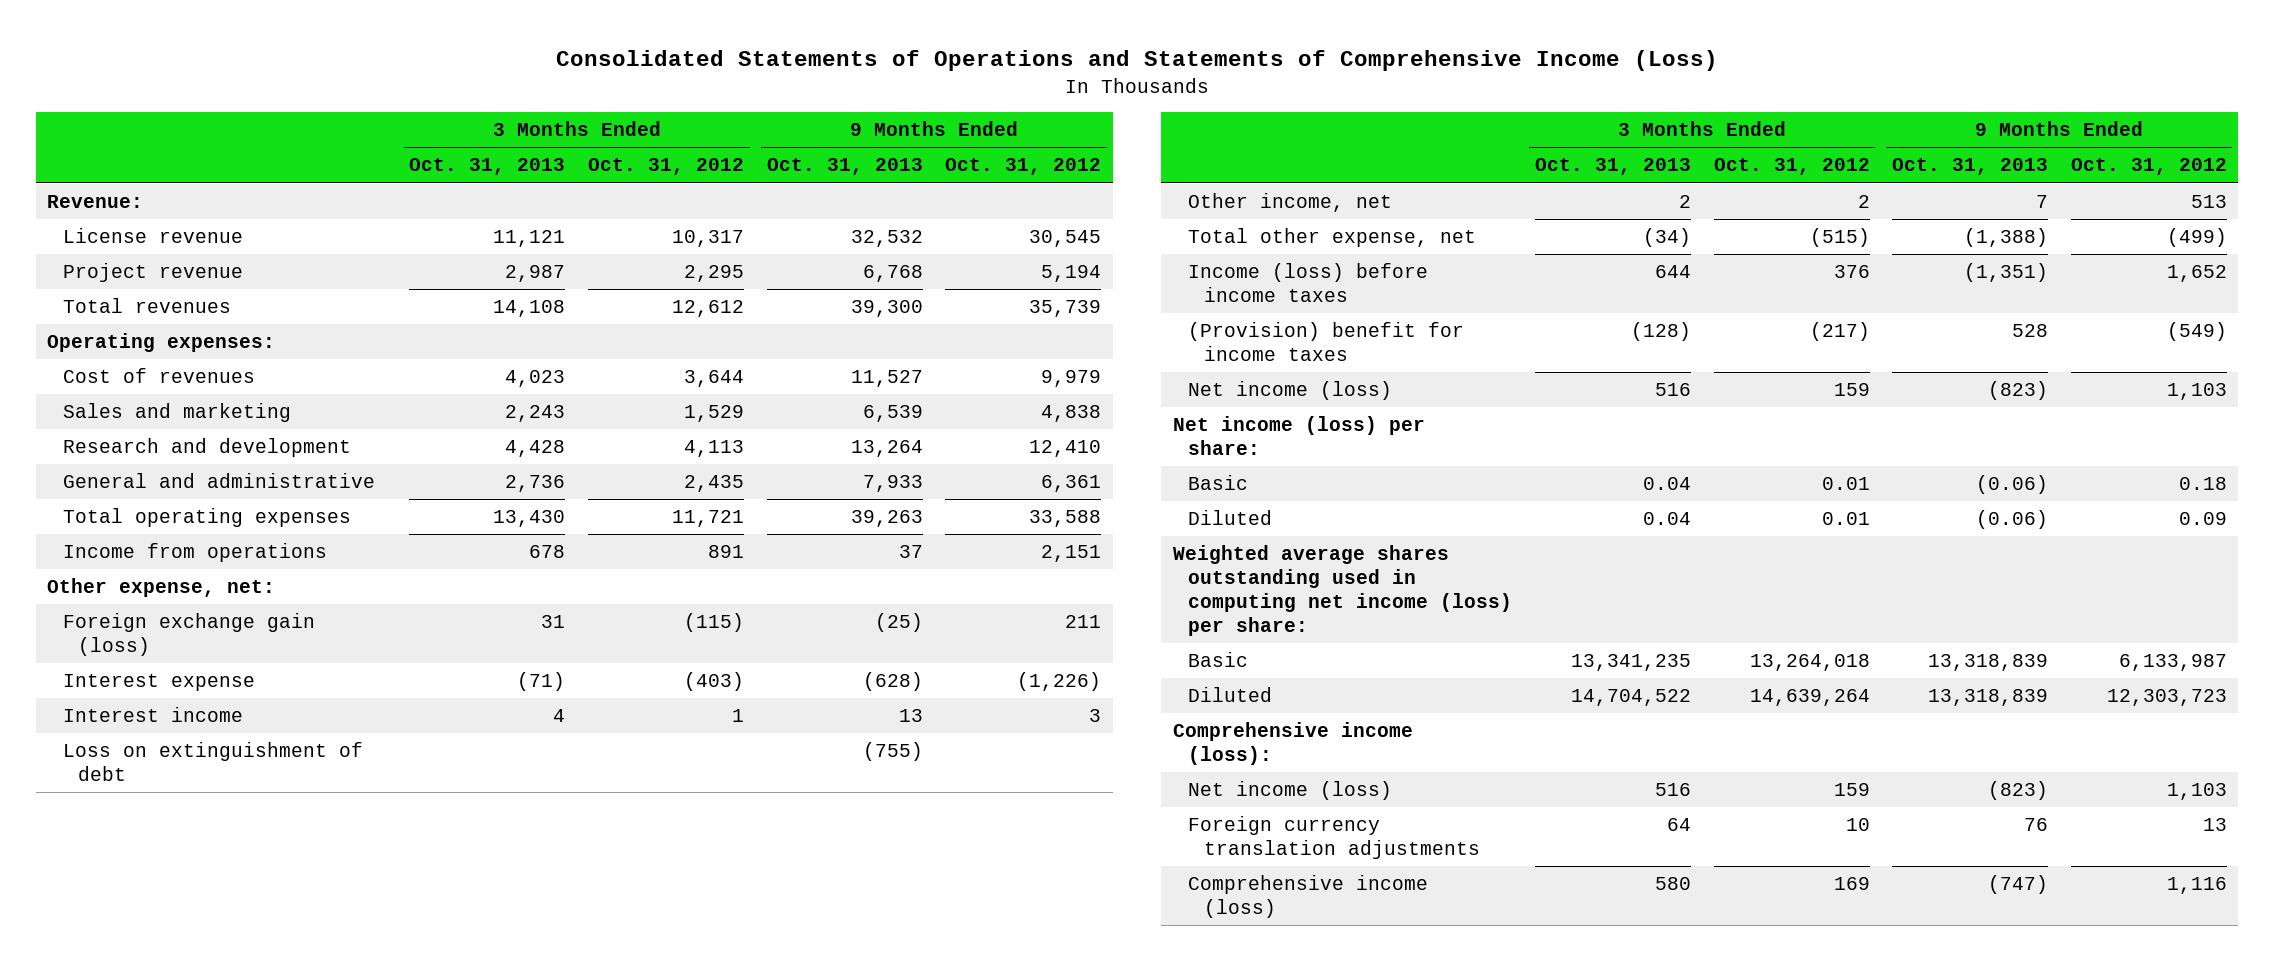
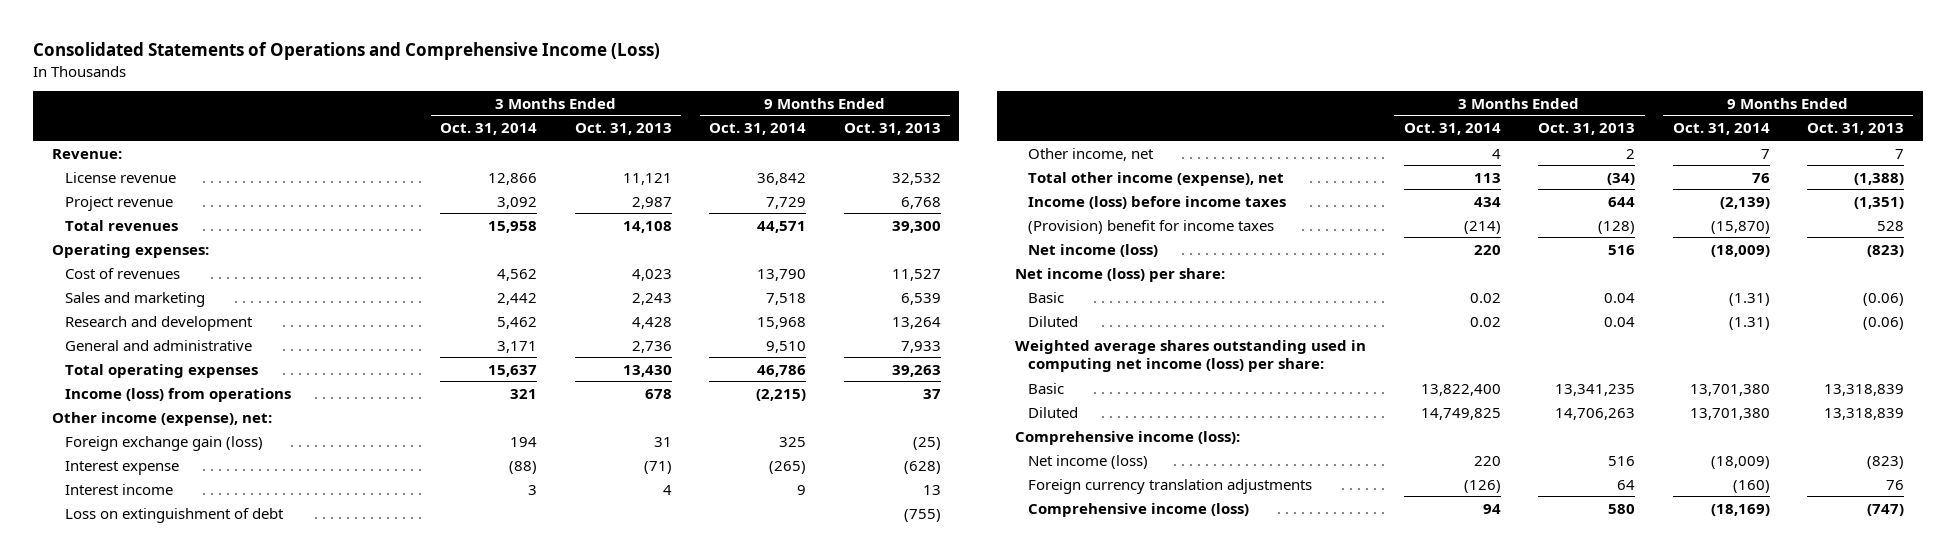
- Consolidated Statements of Operations and Statements of Comprehensive Income (Loss)
+ Consolidated Statements of Operations and Comprehensive Income (Loss)
- | 3 Months Ended Oct. 31, 2013 | 3 Months Ended Oct. 31, 2012 | 9 Months Ended Oct. 31, 2013 | 9 Months Ended Oct. 31, 2012
+ | 3 Months Ended Oct. 31, 2014 | 3 Months Ended Oct. 31, 2013 | 9 Months Ended Oct. 31, 2014 | 9 Months Ended Oct. 31, 2013
- Income from operations | 678 | 891 | 37 | 2,151
- Other expense, net:
+ Income (loss) from operations | 321 | 678 | (2,215) | 37
+ Other income (expense), net:
- Total other expense, net | (34) | (515) | (1,388) | (499)
+ Total other income (expense), net | 113 | (34) | 76 | (1,388)
- Diluted | 14,704,522 | 14,639,264 | 13,318,839 | 12,303,723
+ Diluted | 14,749,825 | 14,706,263 | 13,701,380 | 13,318,839

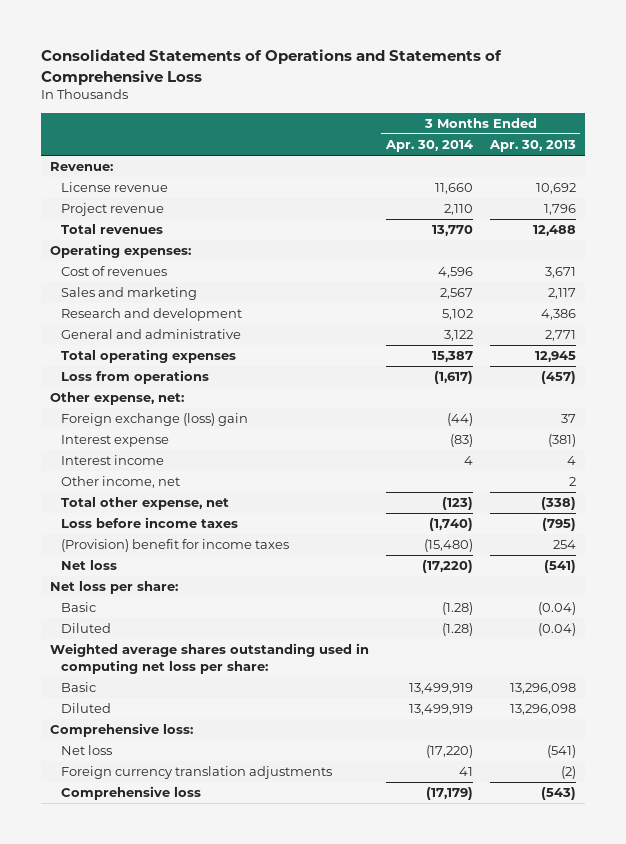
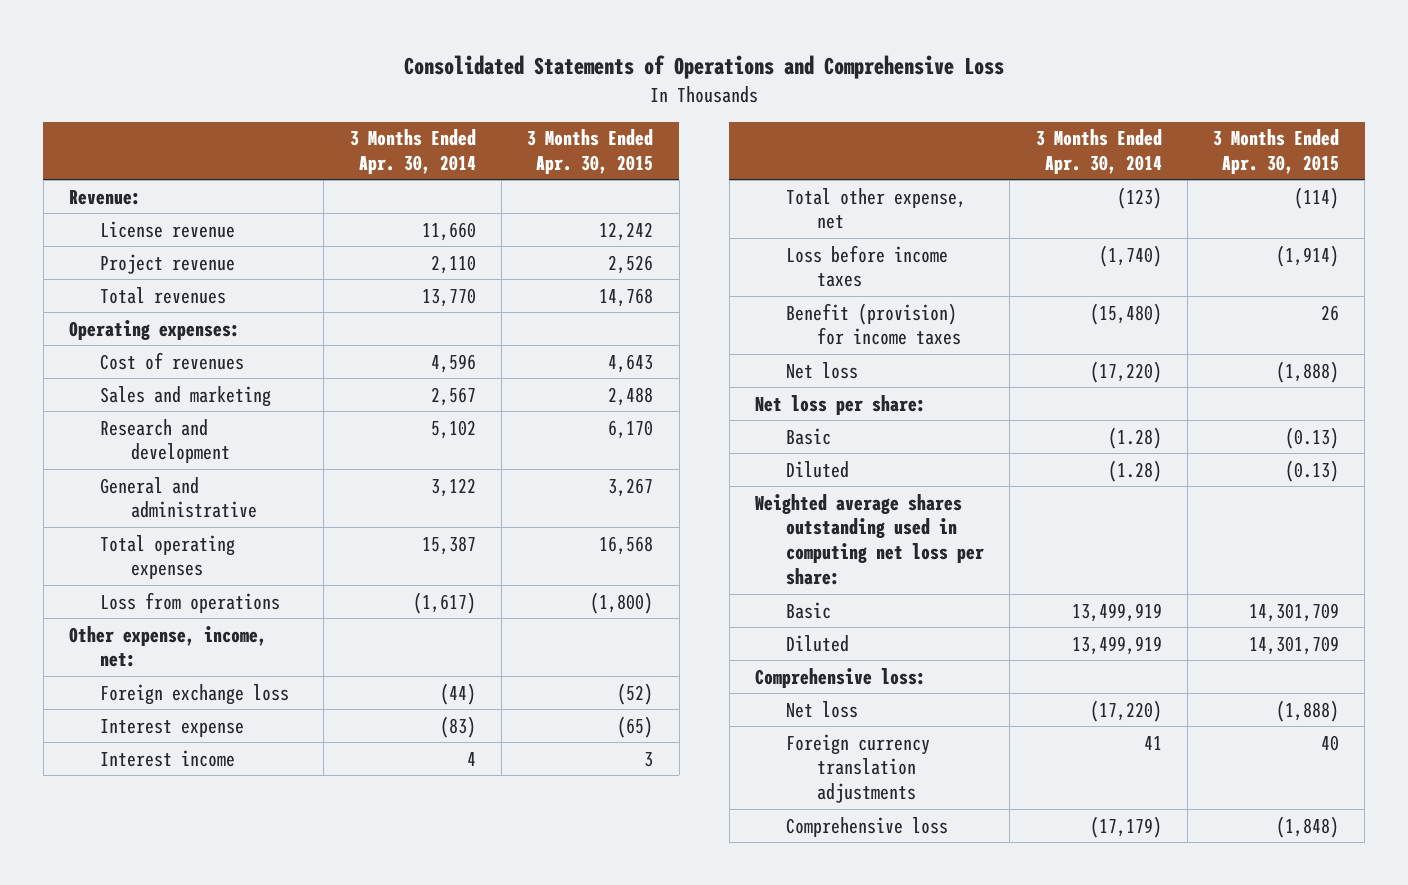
- Consolidated Statements of Operations and Statements of Comprehensive Loss
+ Consolidated Statements of Operations and Comprehensive Loss
- | 3 Months Ended Apr. 30, 2014 | 3 Months Ended Apr. 30, 2013
+ | 3 Months Ended Apr. 30, 2014 | 3 Months Ended Apr. 30, 2015
- Other expense, net:
- Foreign exchange (loss) gain | (44) | 37
+ Other expense, income, net:
+ Foreign exchange loss | (44) | (52)
- Other income, net | | 2
- (Provision) benefit for income taxes | (15,480) | 254
+ Benefit (provision) for income taxes | (15,480) | 26

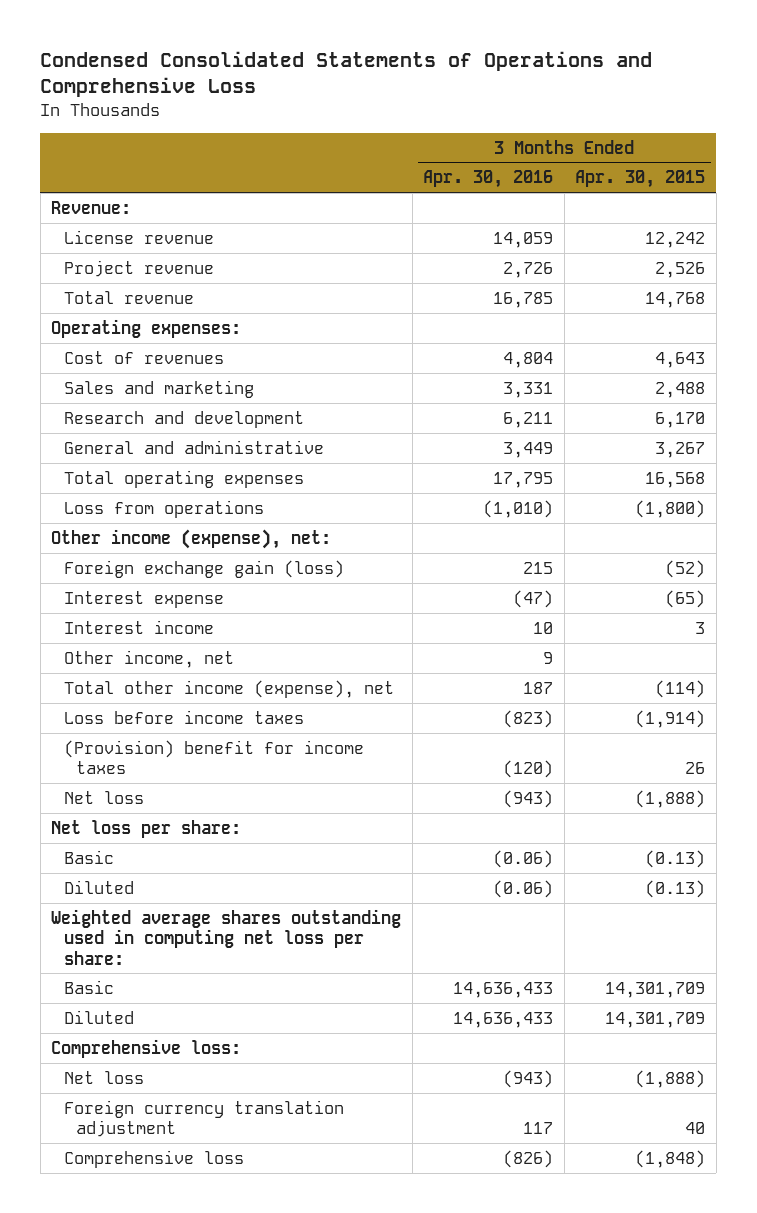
- Consolidated Statements of Operations and Comprehensive Loss
+ Condensed Consolidated Statements of Operations and Comprehensive Loss
- | 3 Months Ended Apr. 30, 2014 | 3 Months Ended Apr. 30, 2015
+ | 3 Months Ended Apr. 30, 2016 | 3 Months Ended Apr. 30, 2015
- Total revenues | 13,770 | 14,768
+ Total revenue | 16,785 | 14,768
- Other expense, income, net:
- Foreign exchange loss | (44) | (52)
+ Other income (expense), net:
+ Foreign exchange gain (loss) | 215 | (52)
- Total other expense, net | (123) | (114)
+ Other income, net | 9 |
+ Total other income (expense), net | 187 | (114)
- Benefit (provision) for income taxes | (15,480) | 26
+ (Provision) benefit for income taxes | (120) | 26
- Foreign currency translation adjustments | 41 | 40
+ Foreign currency translation adjustment | 117 | 40

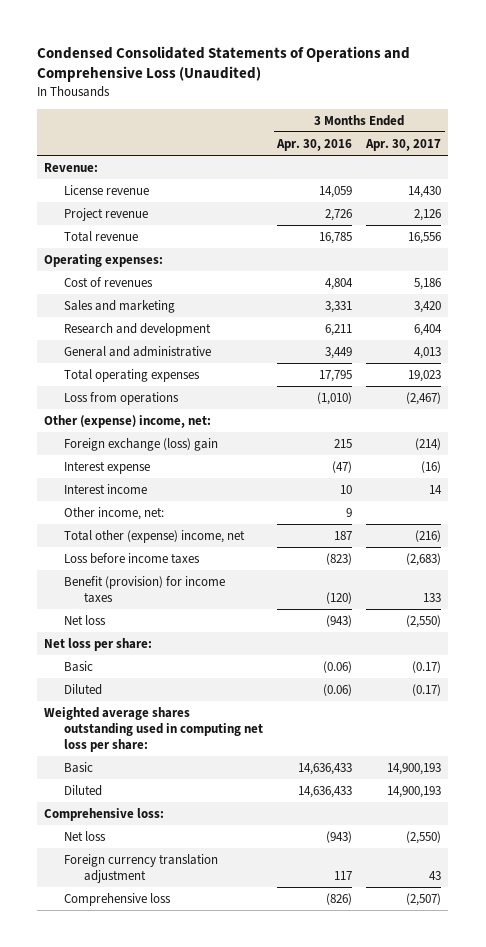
- Condensed Consolidated Statements of Operations and Comprehensive Loss
+ Condensed Consolidated Statements of Operations and Comprehensive Loss (Unaudited)
- | 3 Months Ended Apr. 30, 2016 | 3 Months Ended Apr. 30, 2015
+ | 3 Months Ended Apr. 30, 2016 | 3 Months Ended Apr. 30, 2017
- Other income (expense), net:
- Foreign exchange gain (loss) | 215 | (52)
+ Other (expense) income, net:
+ Foreign exchange (loss) gain | 215 | (214)
- Other income, net | 9 |
- Total other income (expense), net | 187 | (114)
+ Other income, net: | 9 |
+ Total other (expense) income, net | 187 | (216)
- (Provision) benefit for income taxes | (120) | 26
+ Benefit (provision) for income taxes | (120) | 133

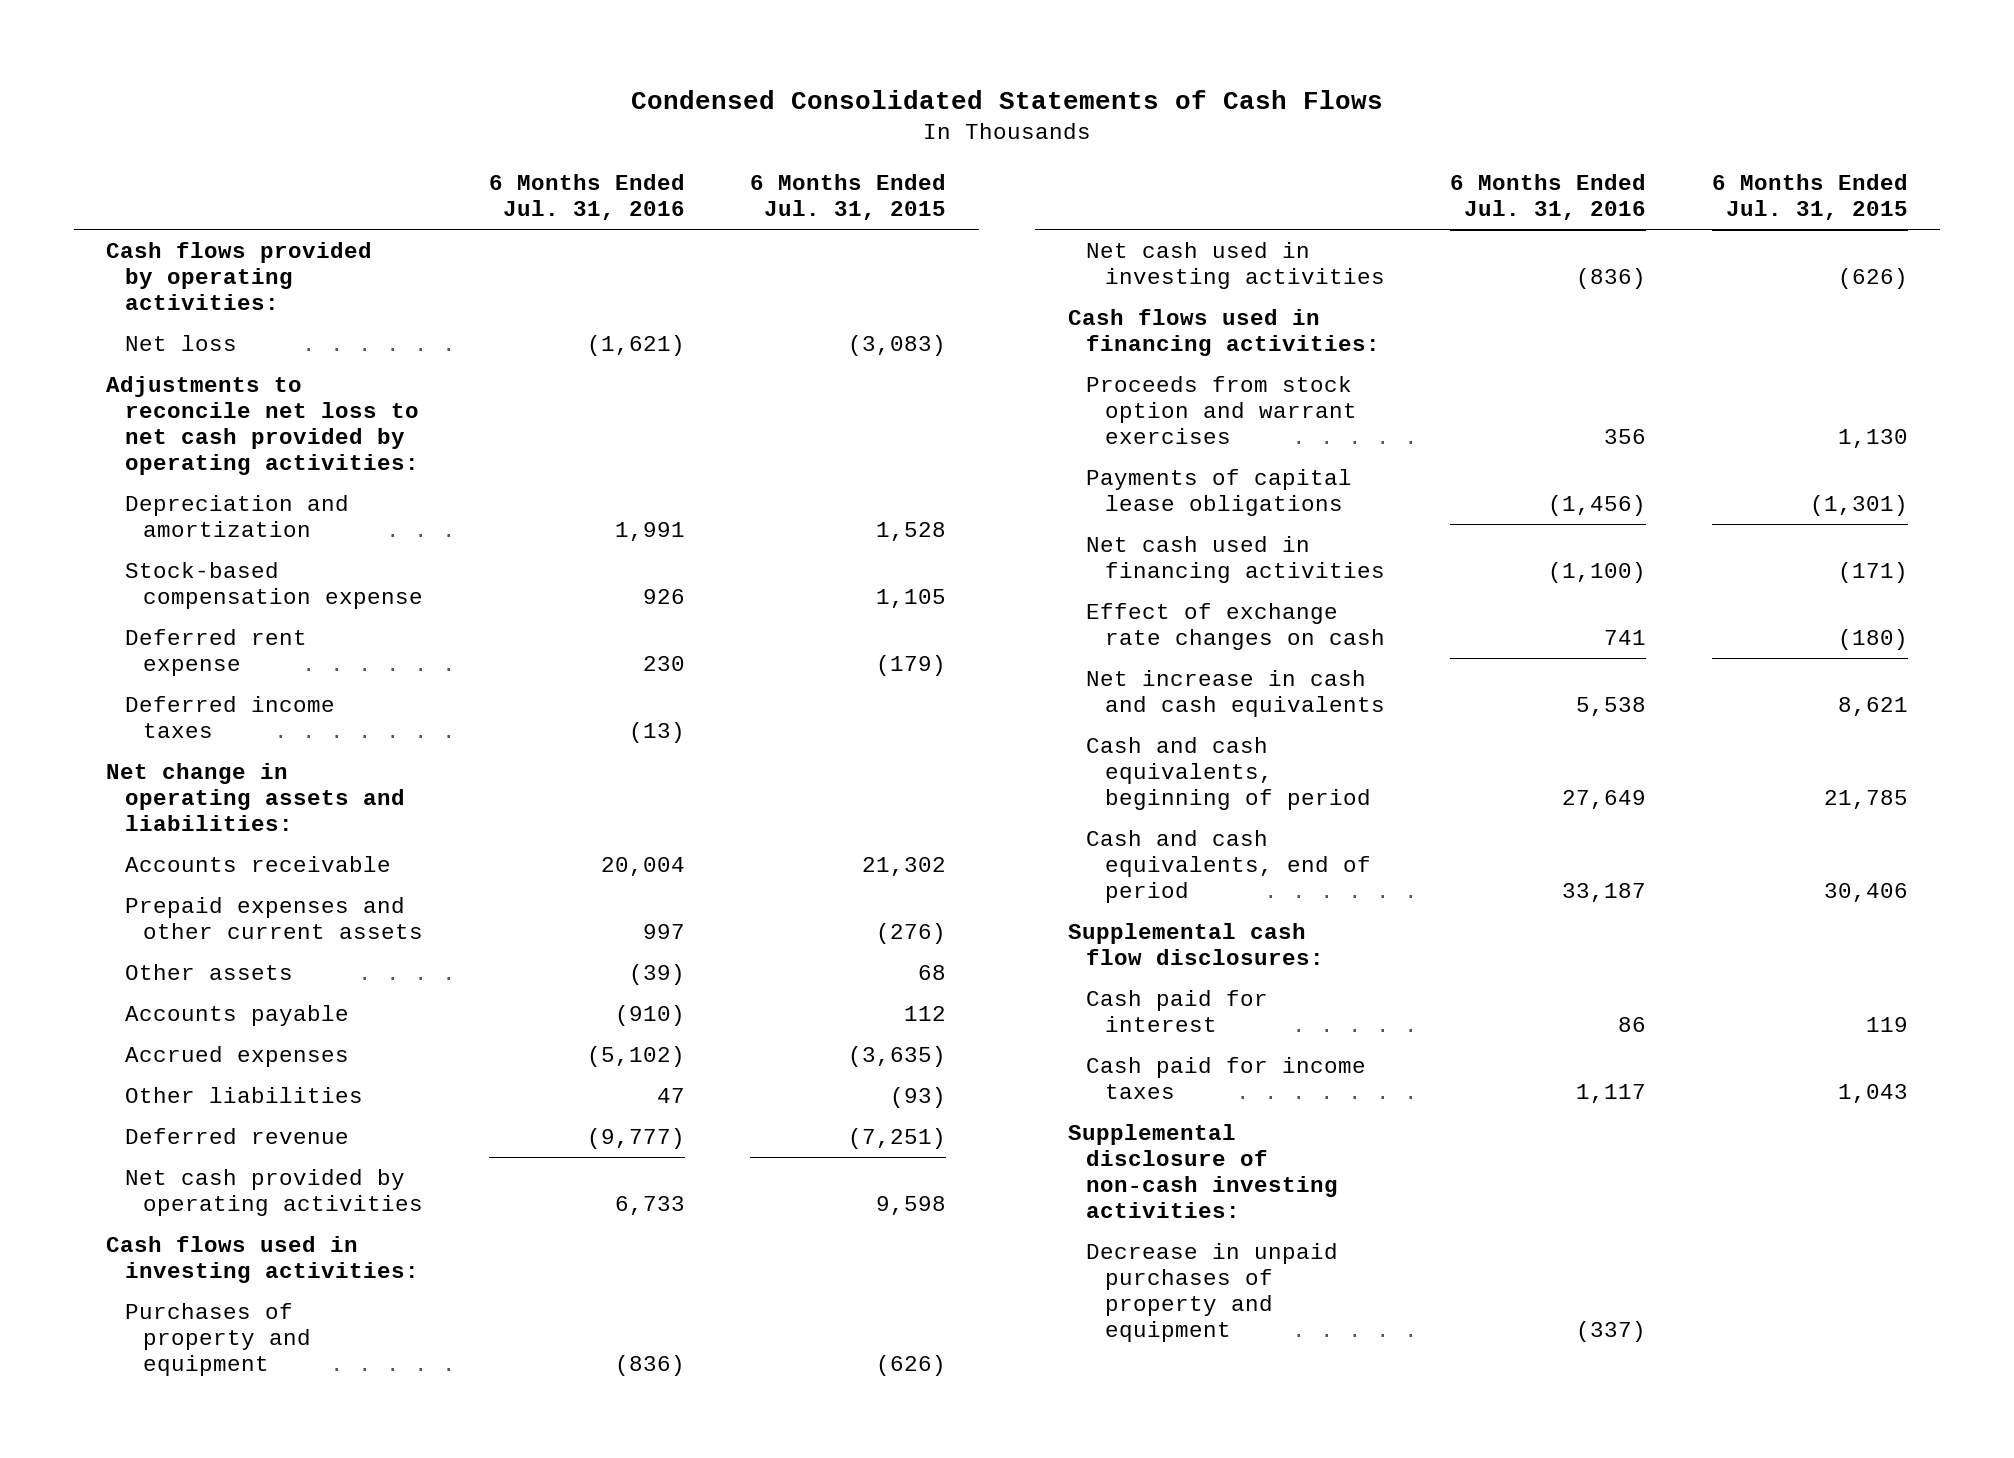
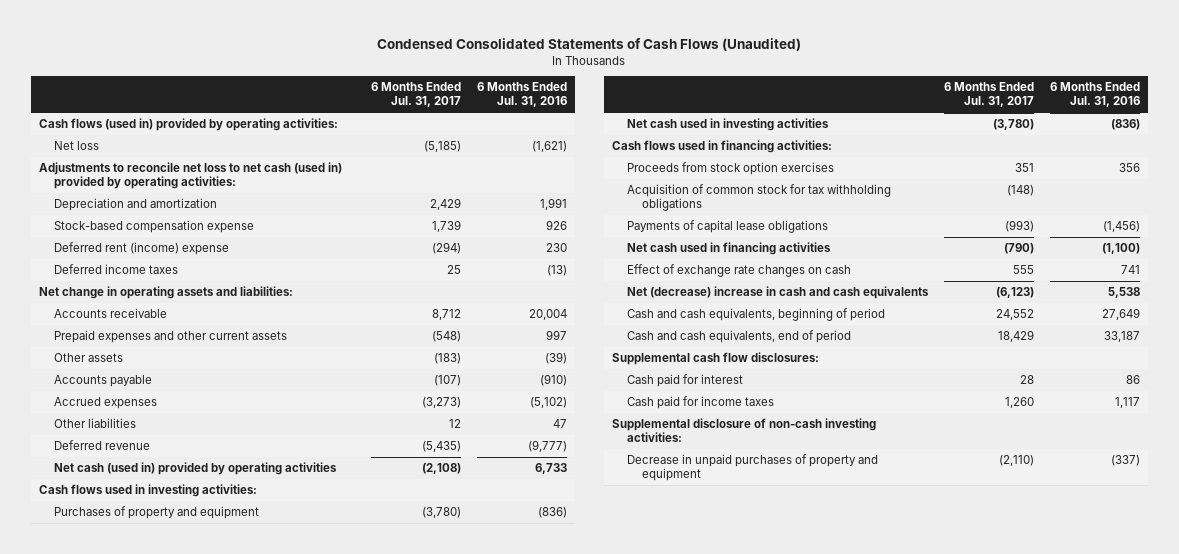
- Condensed Consolidated Statements of Cash Flows
+ Condensed Consolidated Statements of Cash Flows (Unaudited)
- | 6 Months Ended Jul. 31, 2016 | 6 Months Ended Jul. 31, 2015
+ | 6 Months Ended Jul. 31, 2017 | 6 Months Ended Jul. 31, 2016
- Cash flows provided by operating activities:
+ Cash flows (used in) provided by operating activities:
- Adjustments to reconcile net loss to net cash provided by operating activities:
+ Adjustments to reconcile net loss to net cash (used in) provided by operating activities:
- Deferred rent expense | 230 | (179)
+ Deferred rent (income) expense | (294) | 230
- Net cash provided by operating activities | 6,733 | 9,598
+ Net cash (used in) provided by operating activities | (2,108) | 6,733
- Proceeds from stock option and warrant exercises | 356 | 1,130
+ Proceeds from stock option exercises | 351 | 356
+ Acquisition of common stock for tax withholding obligations | (148) |
- Net increase in cash and cash equivalents | 5,538 | 8,621
+ Net (decrease) increase in cash and cash equivalents | (6,123) | 5,538

